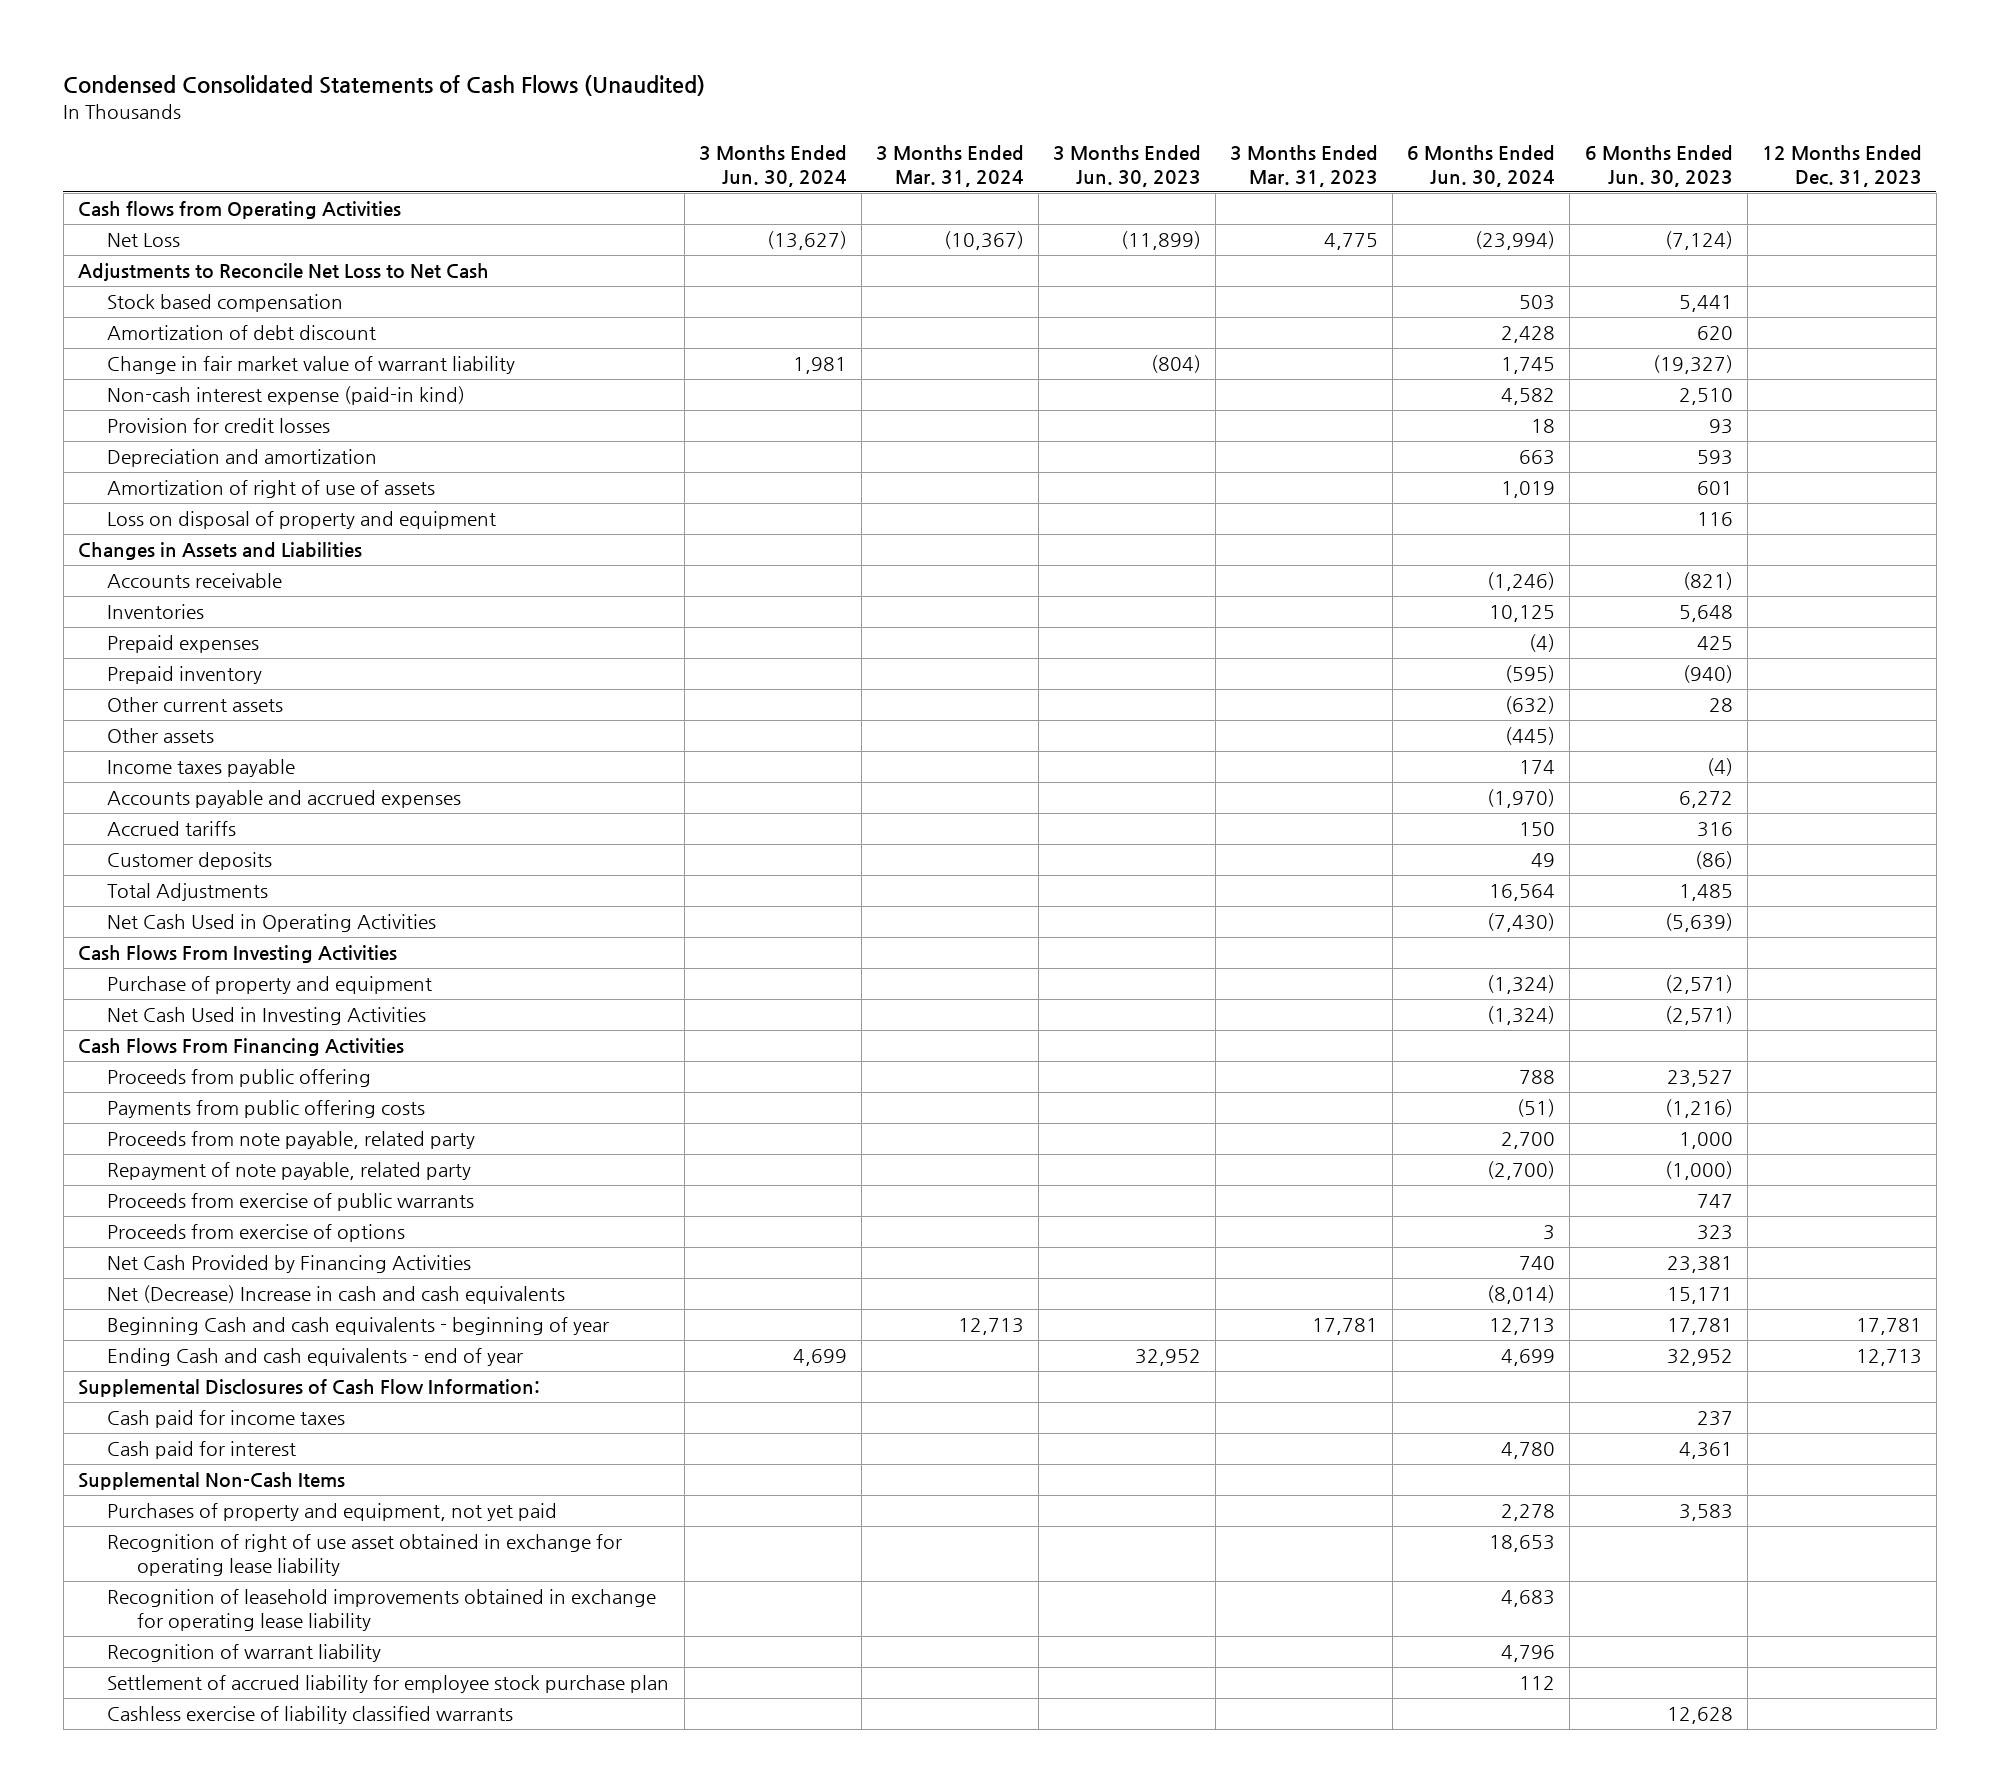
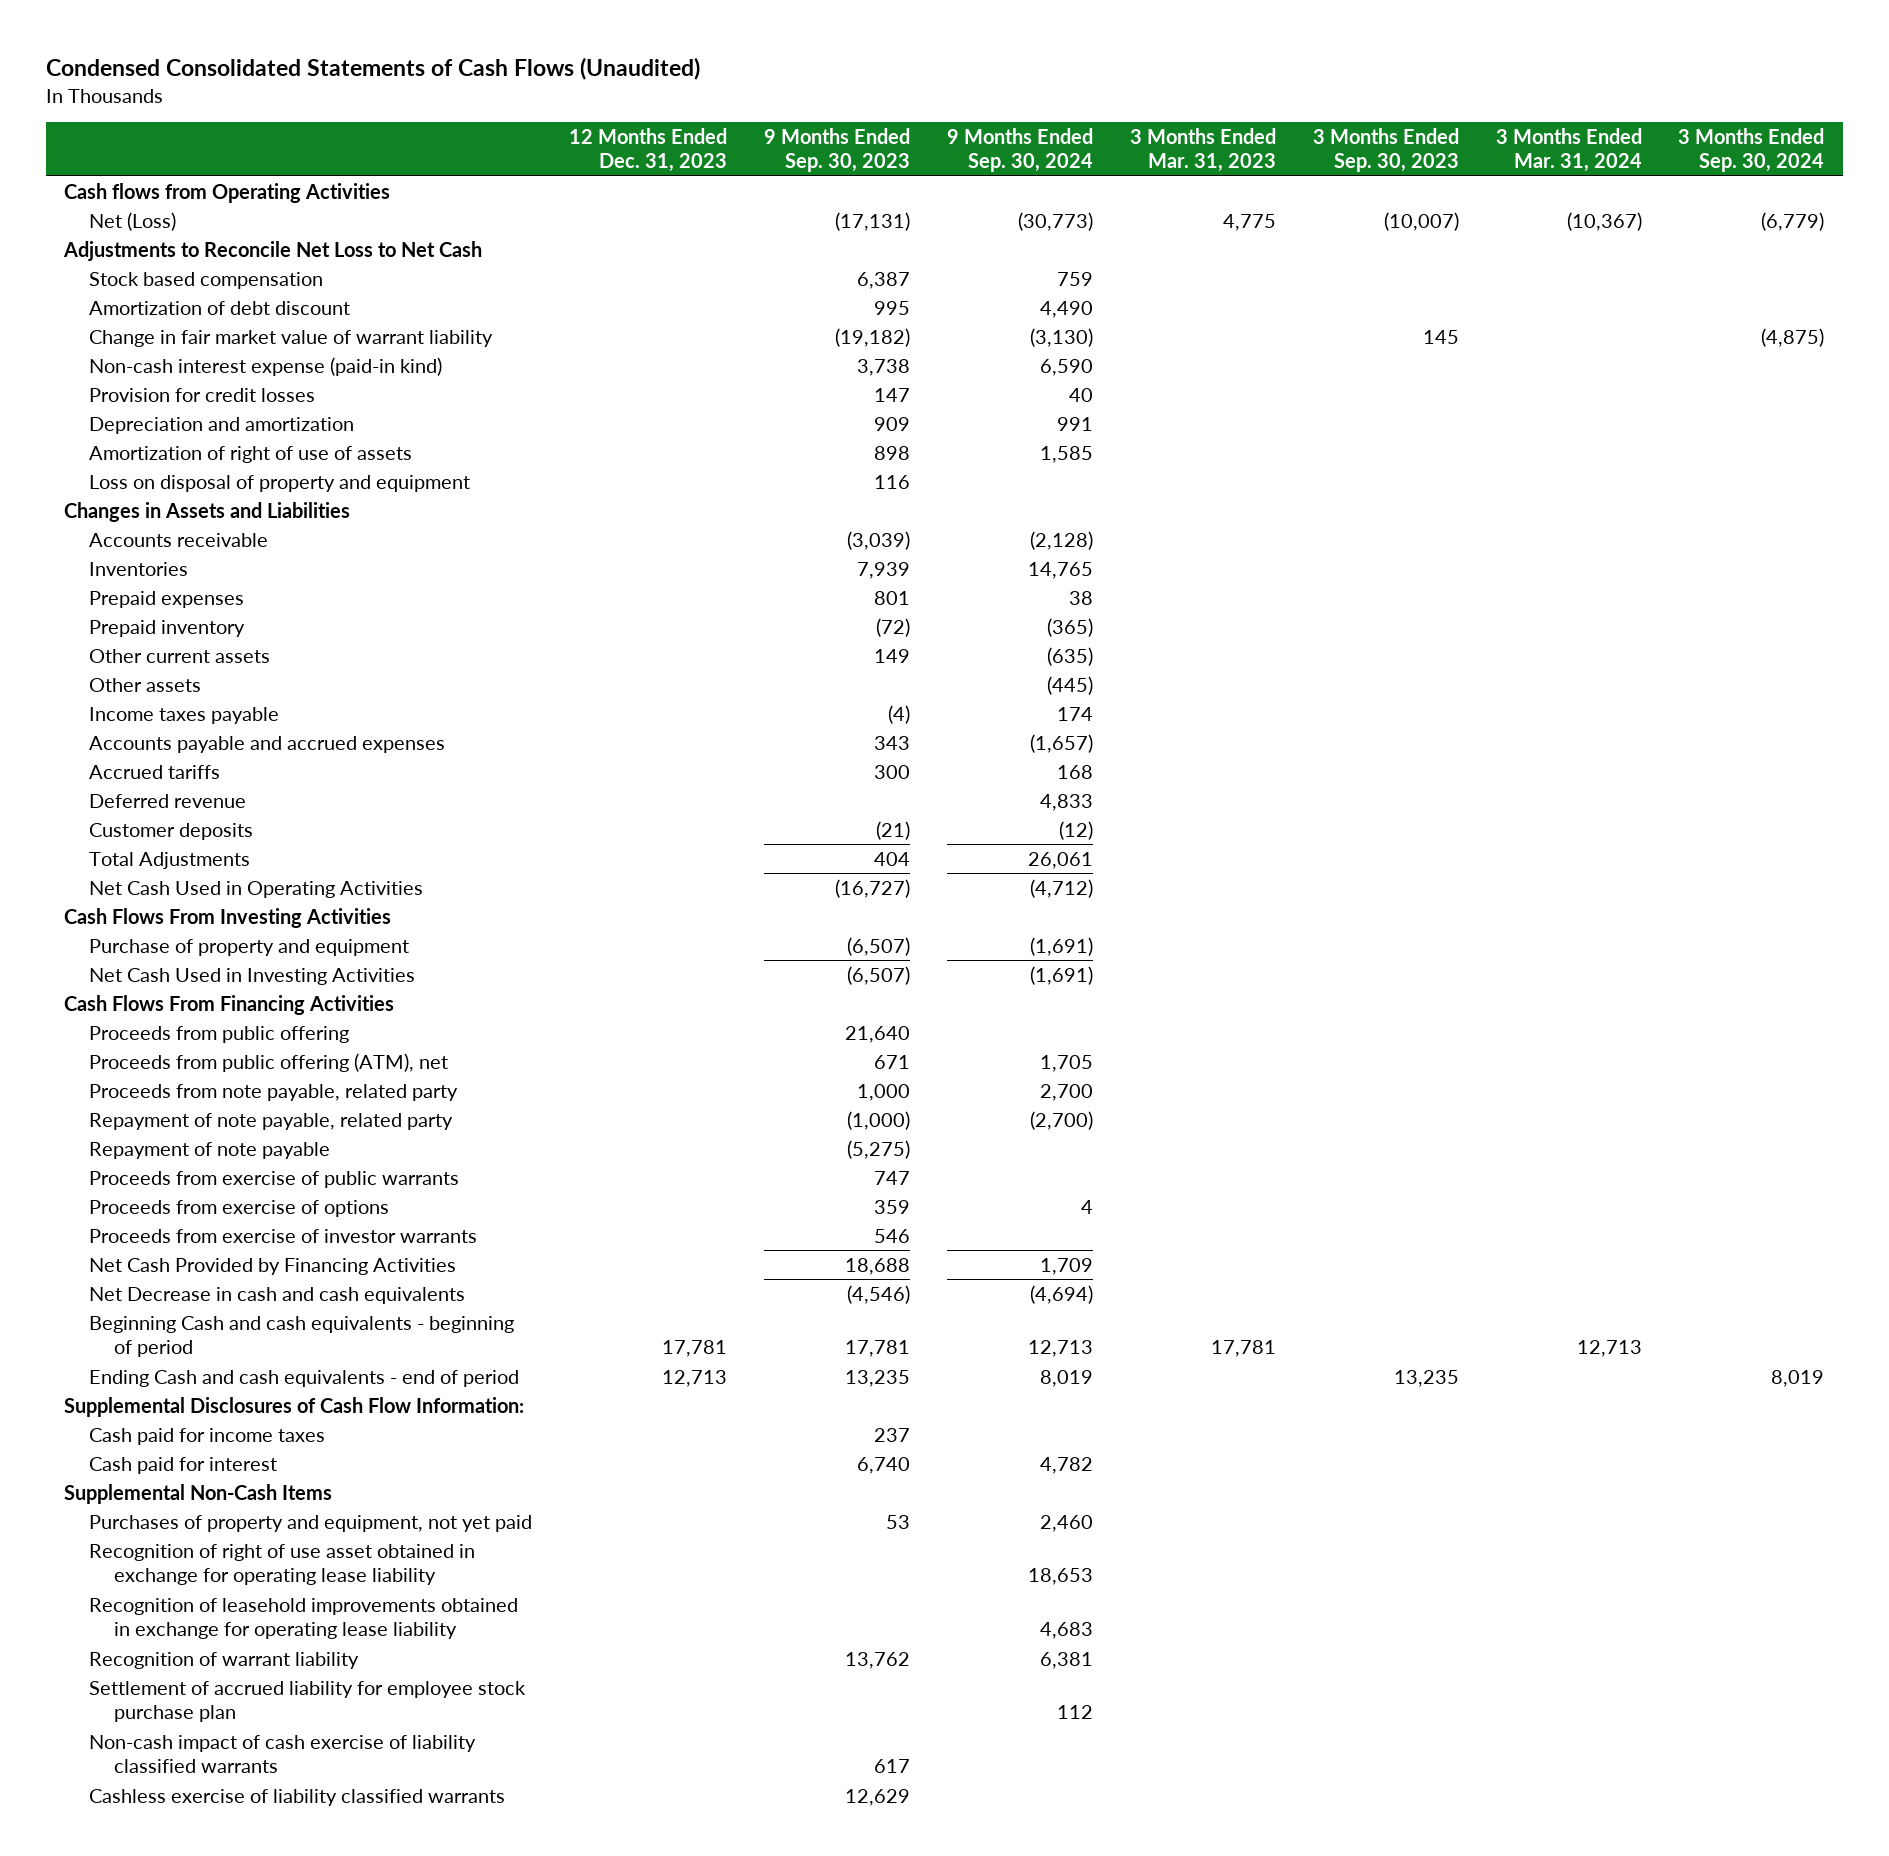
- | 3 Months Ended Jun. 30, 2024 | 3 Months Ended Mar. 31, 2024 | 3 Months Ended Jun. 30, 2023 | 3 Months Ended Mar. 31, 2023 | 6 Months Ended Jun. 30, 2024 | 6 Months Ended Jun. 30, 2023 | 12 Months Ended Dec. 31, 2023
+ | 12 Months Ended Dec. 31, 2023 | 9 Months Ended Sep. 30, 2023 | 9 Months Ended Sep. 30, 2024 | 3 Months Ended Mar. 31, 2023 | 3 Months Ended Sep. 30, 2023 | 3 Months Ended Mar. 31, 2024 | 3 Months Ended Sep. 30, 2024
- Net Loss | (13,627) | (10,367) | (11,899) | 4,775 | (23,994) | (7,124) |
+ Net (Loss) | | (17,131) | (30,773) | 4,775 | (10,007) | (10,367) | (6,779)
+ Deferred revenue | | | 4,833 | | | |
- Payments from public offering costs | | | | | (51) | (1,216) |
+ Proceeds from public offering (ATM), net | | 671 | 1,705 | | | |
+ Repayment of note payable | | (5,275) | | | | |
+ Proceeds from exercise of investor warrants | | 546 | | | | |
- Net (Decrease) Increase in cash and cash equivalents | | | | | (8,014) | 15,171 |
- Beginning Cash and cash equivalents - beginning of year | | 12,713 | | 17,781 | 12,713 | 17,781 | 17,781
- Ending Cash and cash equivalents - end of year | 4,699 | | 32,952 | | 4,699 | 32,952 | 12,713
+ Net Decrease in cash and cash equivalents | | (4,546) | (4,694) | | | |
+ Beginning Cash and cash equivalents - beginning of period | 17,781 | 17,781 | 12,713 | 17,781 | | 12,713 |
+ Ending Cash and cash equivalents - end of period | 12,713 | 13,235 | 8,019 | | 13,235 | | 8,019
+ Non-cash impact of cash exercise of liability classified warrants | | 617 | | | | |

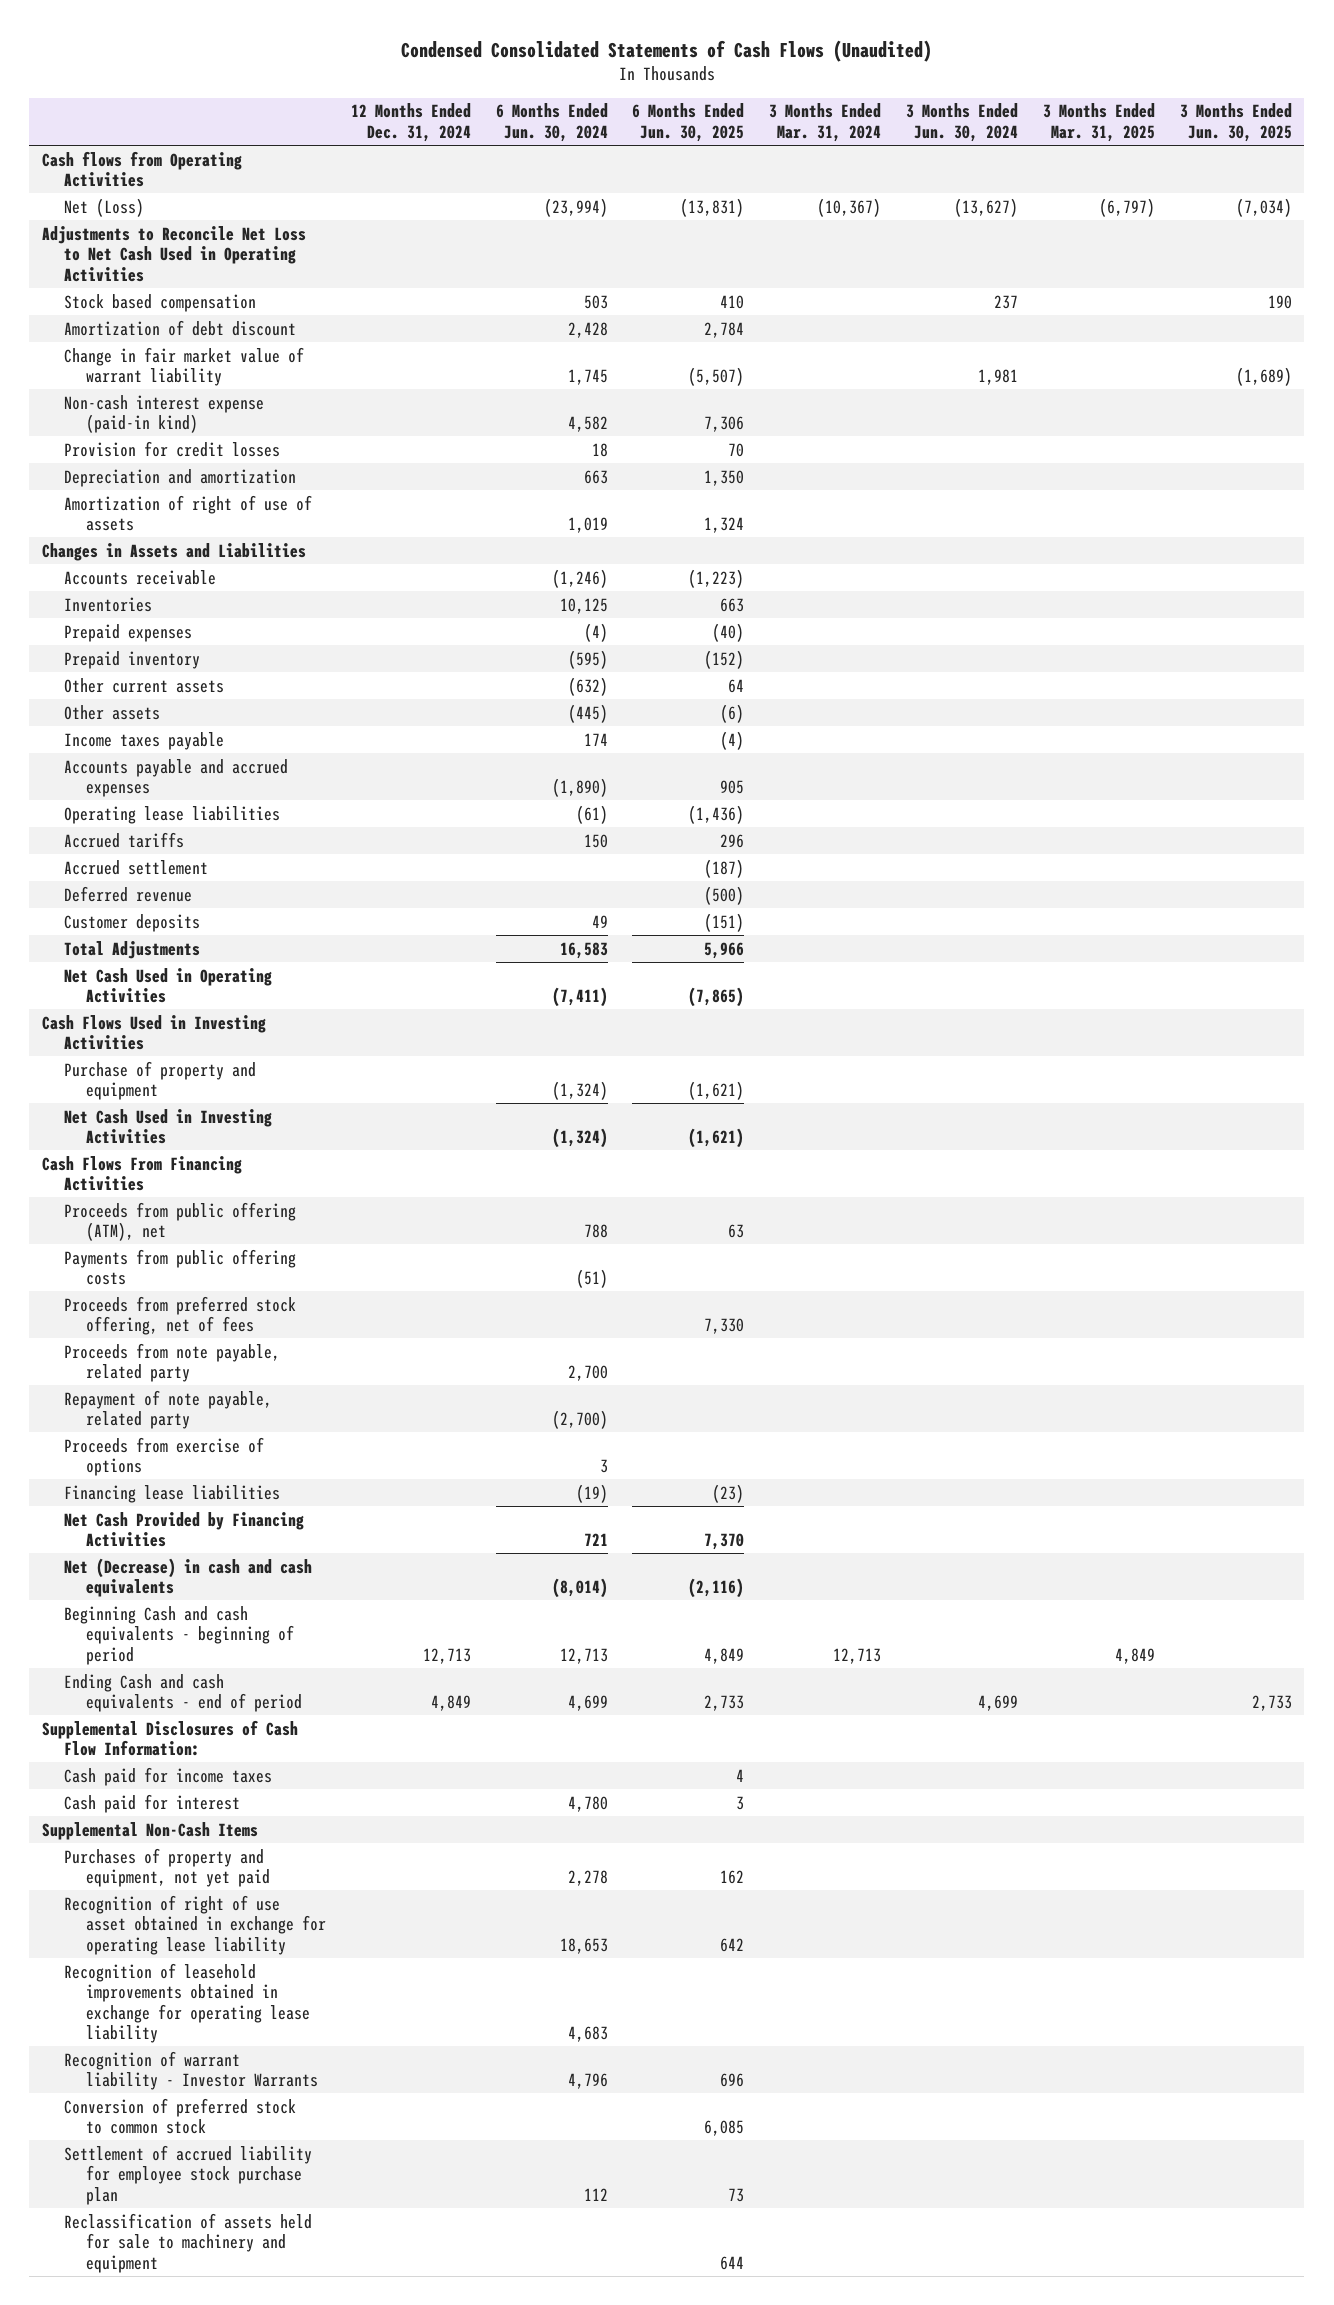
- | 12 Months Ended Dec. 31, 2023 | 9 Months Ended Sep. 30, 2023 | 9 Months Ended Sep. 30, 2024 | 3 Months Ended Mar. 31, 2023 | 3 Months Ended Sep. 30, 2023 | 3 Months Ended Mar. 31, 2024 | 3 Months Ended Sep. 30, 2024
+ | 12 Months Ended Dec. 31, 2024 | 6 Months Ended Jun. 30, 2024 | 6 Months Ended Jun. 30, 2025 | 3 Months Ended Mar. 31, 2024 | 3 Months Ended Jun. 30, 2024 | 3 Months Ended Mar. 31, 2025 | 3 Months Ended Jun. 30, 2025
- Adjustments to Reconcile Net Loss to Net Cash
+ Adjustments to Reconcile Net Loss to Net Cash Used in Operating Activities
- Loss on disposal of property and equipment | | 116 | | | | |
+ Operating lease liabilities | | (61) | (1,436) | | | |
+ Accrued settlement | | | (187) | | | |
- Cash Flows From Investing Activities
+ Cash Flows Used in Investing Activities
- Proceeds from public offering | | 21,640 | | | | |
+ Payments from public offering costs | | (51) | | | | |
+ Proceeds from preferred stock offering, net of fees | | | 7,330 | | | |
- Repayment of note payable | | (5,275) | | | | |
- Proceeds from exercise of public warrants | | 747 | | | | |
- Proceeds from exercise of investor warrants | | 546 | | | | |
+ Financing lease liabilities | | (19) | (23) | | | |
- Net Decrease in cash and cash equivalents | | (4,546) | (4,694) | | | |
+ Net (Decrease) in cash and cash equivalents | | (8,014) | (2,116) | | | |
- Recognition of warrant liability | | 13,762 | 6,381 | | | |
+ Recognition of warrant liability - Investor Warrants | | 4,796 | 696 | | | |
+ Conversion of preferred stock to common stock | | | 6,085 | | | |
- Non-cash impact of cash exercise of liability classified warrants | | 617 | | | | |
- Cashless exercise of liability classified warrants | | 12,629 | | | | |
+ Reclassification of assets held for sale to machinery and equipment | | | 644 | | | |

